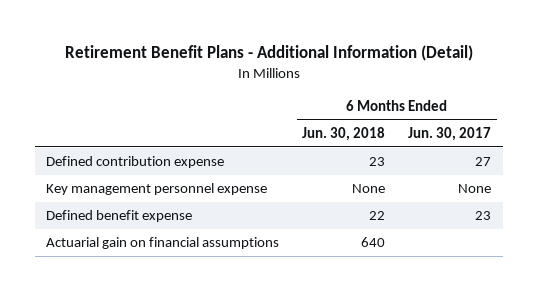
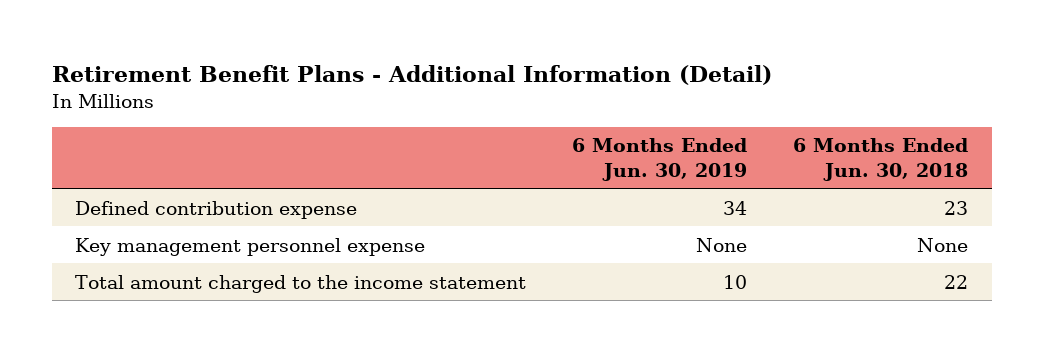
- | 6 Months Ended Jun. 30, 2018 | 6 Months Ended Jun. 30, 2017
+ | 6 Months Ended Jun. 30, 2019 | 6 Months Ended Jun. 30, 2018
- Defined benefit expense | 22 | 23
- Actuarial gain on financial assumptions | 640 |
+ Total amount charged to the income statement | 10 | 22

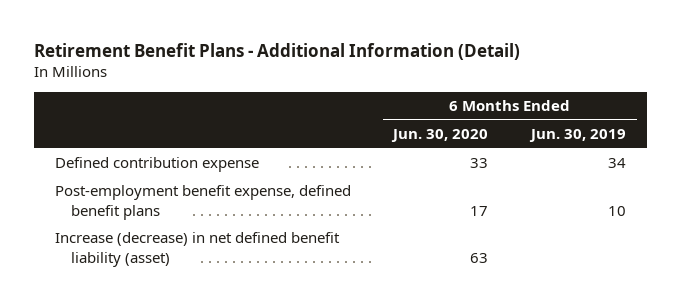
- | 6 Months Ended Jun. 30, 2019 | 6 Months Ended Jun. 30, 2018
+ | 6 Months Ended Jun. 30, 2020 | 6 Months Ended Jun. 30, 2019
- Key management personnel expense | None | None
- Total amount charged to the income statement | 10 | 22
+ Post-employment benefit expense, defined benefit plans | 17 | 10
+ Increase (decrease) in net defined benefit liability (asset) | 63 |

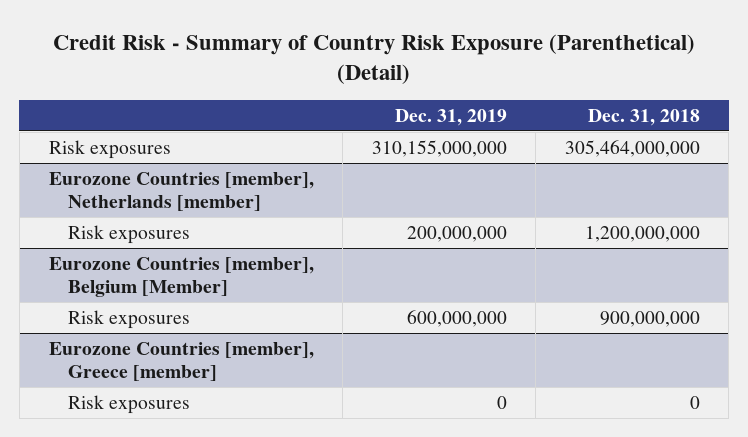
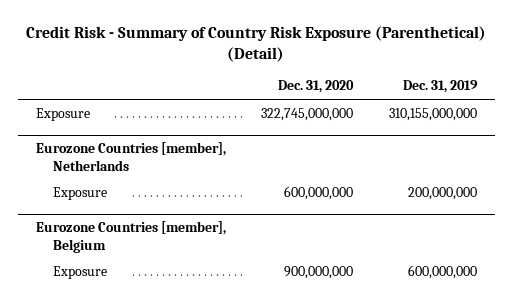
- | Dec. 31, 2019 | Dec. 31, 2018
+ | Dec. 31, 2020 | Dec. 31, 2019
- Risk exposures | 310,155,000,000 | 305,464,000,000
- Eurozone Countries [member], Netherlands [member]
- Risk exposures | 200,000,000 | 1,200,000,000
- Eurozone Countries [member], Belgium [Member]
- Risk exposures | 600,000,000 | 900,000,000
- Eurozone Countries [member], Greece [member]
- Risk exposures | 0 | 0
+ Exposure | 322,745,000,000 | 310,155,000,000
+ Eurozone Countries [member], Netherlands
+ Exposure | 600,000,000 | 200,000,000
+ Eurozone Countries [member], Belgium
+ Exposure | 900,000,000 | 600,000,000

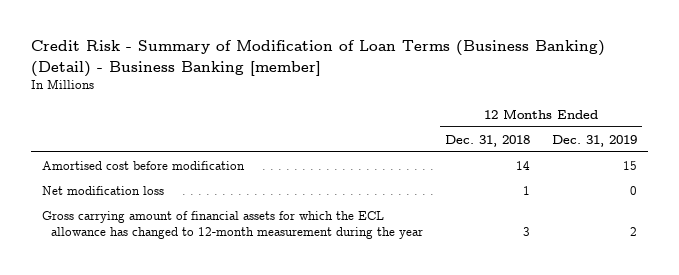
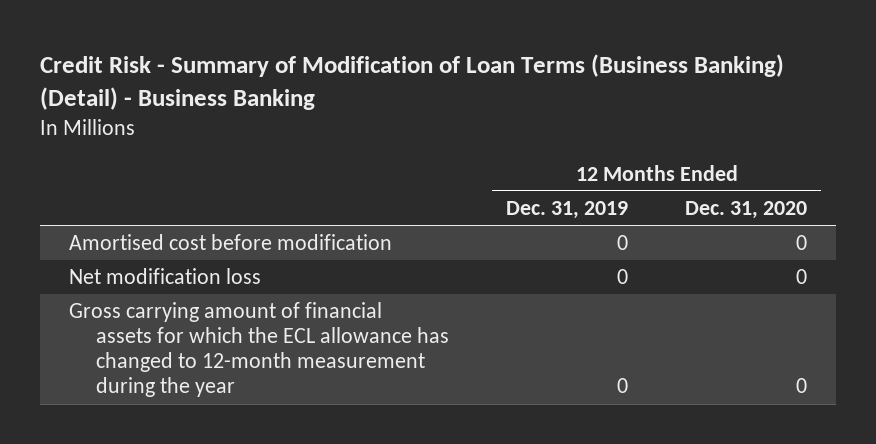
- Credit Risk - Summary of Modification of Loan Terms (Business Banking) (Detail) - Business Banking [member]
+ Credit Risk - Summary of Modification of Loan Terms (Business Banking) (Detail) - Business Banking
- | 12 Months Ended Dec. 31, 2018 | 12 Months Ended Dec. 31, 2019
+ | 12 Months Ended Dec. 31, 2019 | 12 Months Ended Dec. 31, 2020
- Amortised cost before modification | 14 | 15
+ Amortised cost before modification | 0 | 0
- Gross carrying amount of financial assets for which the ECL allowance has changed to 12-month measurement during the year | 3 | 2
+ Gross carrying amount of financial assets for which the ECL allowance has changed to 12-month measurement during the year | 0 | 0

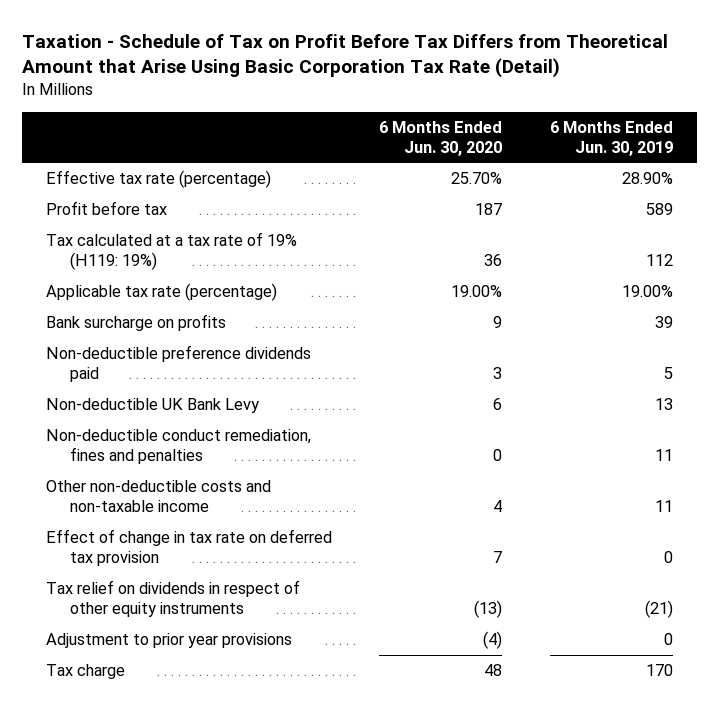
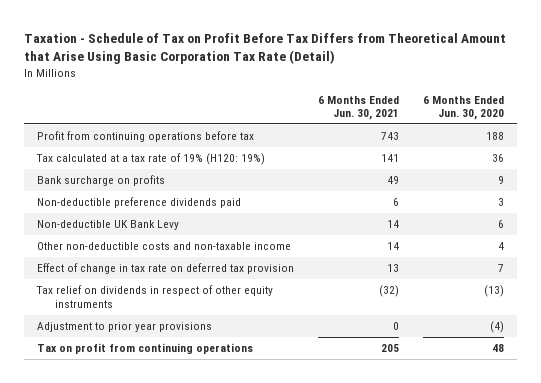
- | 6 Months Ended Jun. 30, 2020 | 6 Months Ended Jun. 30, 2019
+ | 6 Months Ended Jun. 30, 2021 | 6 Months Ended Jun. 30, 2020
- Effective tax rate (percentage) | 25.70% | 28.90%
- Profit before tax | 187 | 589
- Tax calculated at a tax rate of 19% (H119: 19%) | 36 | 112
- Applicable tax rate (percentage) | 19.00% | 19.00%
+ Profit from continuing operations before tax | 743 | 188
+ Tax calculated at a tax rate of 19% (H120: 19%) | 141 | 36
- Non-deductible conduct remediation, fines and penalties | 0 | 11
- Tax charge | 48 | 170
+ Tax on profit from continuing operations | 205 | 48

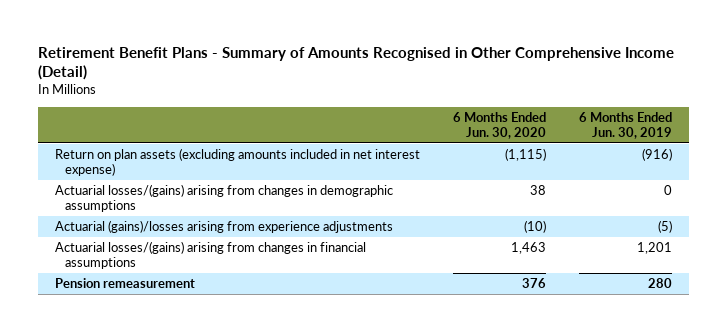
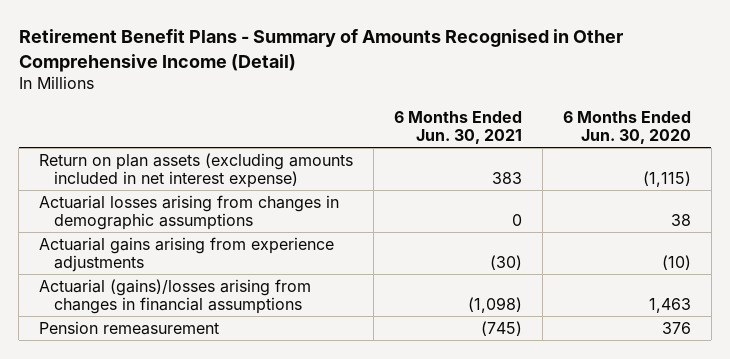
- | 6 Months Ended Jun. 30, 2020 | 6 Months Ended Jun. 30, 2019
+ | 6 Months Ended Jun. 30, 2021 | 6 Months Ended Jun. 30, 2020
- Actuarial losses/(gains) arising from changes in demographic assumptions | 38 | 0
- Actuarial (gains)/losses arising from experience adjustments | (10) | (5)
- Actuarial losses/(gains) arising from changes in financial assumptions | 1,463 | 1,201
+ Actuarial losses arising from changes in demographic assumptions | 0 | 38
+ Actuarial gains arising from experience adjustments | (30) | (10)
+ Actuarial (gains)/losses arising from changes in financial assumptions | (1,098) | 1,463

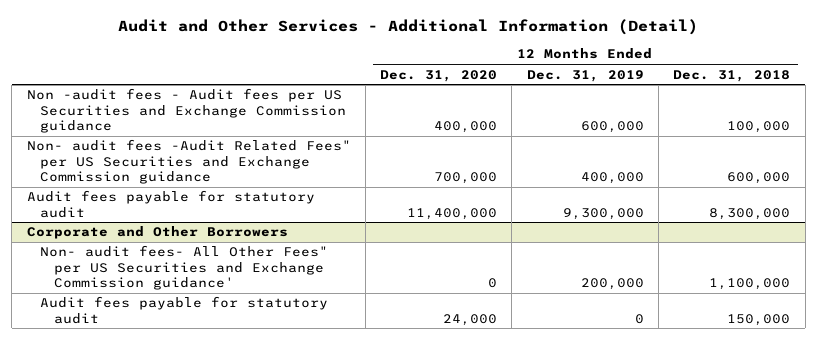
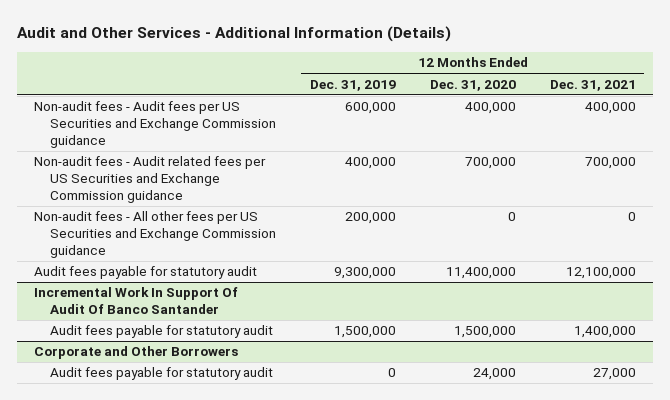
- Audit and Other Services - Additional Information (Detail)
+ Audit and Other Services - Additional Information (Details)
- | 12 Months Ended Dec. 31, 2020 | 12 Months Ended Dec. 31, 2019 | 12 Months Ended Dec. 31, 2018
+ | 12 Months Ended Dec. 31, 2019 | 12 Months Ended Dec. 31, 2020 | 12 Months Ended Dec. 31, 2021
- Non -audit fees - Audit fees per US Securities and Exchange Commission guidance | 400,000 | 600,000 | 100,000
- Non- audit fees -Audit Related Fees" per US Securities and Exchange Commission guidance | 700,000 | 400,000 | 600,000
+ Non-audit fees - Audit fees per US Securities and Exchange Commission guidance | 600,000 | 400,000 | 400,000
+ Non-audit fees - Audit related fees per US Securities and Exchange Commission guidance | 400,000 | 700,000 | 700,000
+ Non-audit fees - All other fees per US Securities and Exchange Commission guidance | 200,000 | 0 | 0
+ Incremental Work In Support Of Audit Of Banco Santander
+ Audit fees payable for statutory audit | 1,500,000 | 1,500,000 | 1,400,000
@ Corporate and Other Borrowers
- Non- audit fees- All Other Fees" per US Securities and Exchange Commission guidance' | 0 | 200,000 | 1,100,000

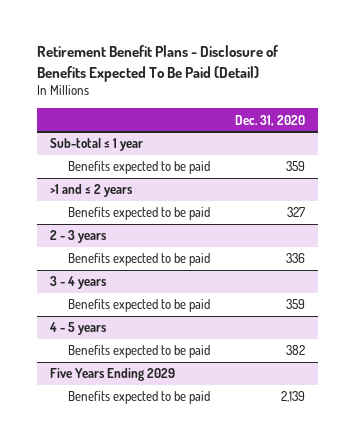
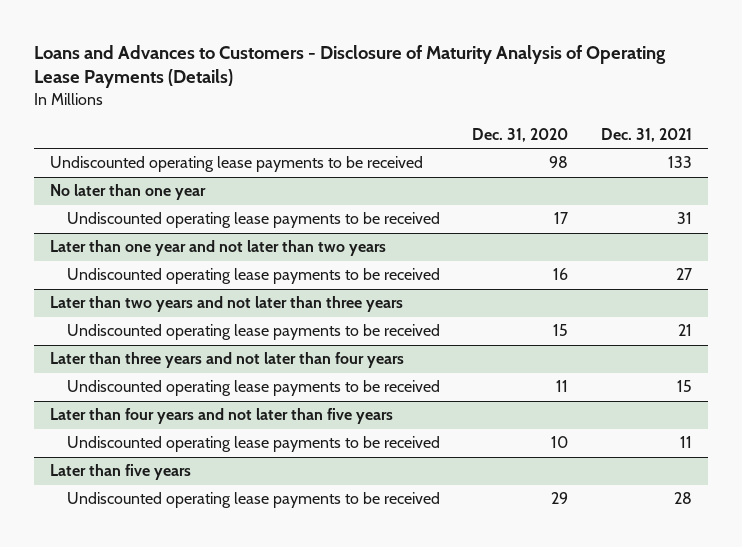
- Retirement Benefit Plans - Disclosure of Benefits Expected To Be Paid (Detail)
+ Loans and Advances to Customers - Disclosure of Maturity Analysis of Operating Lease Payments (Details)
- | Dec. 31, 2020
+ | Dec. 31, 2020 | Dec. 31, 2021
- Sub-total ≤ 1 year
- Benefits expected to be paid | 359
- >1 and ≤ 2 years
- Benefits expected to be paid | 327
- 2 - 3 years
- Benefits expected to be paid | 336
- 3 - 4 years
- Benefits expected to be paid | 359
- 4 - 5 years
- Benefits expected to be paid | 382
- Five Years Ending 2029
- Benefits expected to be paid | 2,139
+ Undiscounted operating lease payments to be received | 98 | 133
+ No later than one year
+ Undiscounted operating lease payments to be received | 17 | 31
+ Later than one year and not later than two years
+ Undiscounted operating lease payments to be received | 16 | 27
+ Later than two years and not later than three years
+ Undiscounted operating lease payments to be received | 15 | 21
+ Later than three years and not later than four years
+ Undiscounted operating lease payments to be received | 11 | 15
+ Later than four years and not later than five years
+ Undiscounted operating lease payments to be received | 10 | 11
+ Later than five years
+ Undiscounted operating lease payments to be received | 29 | 28

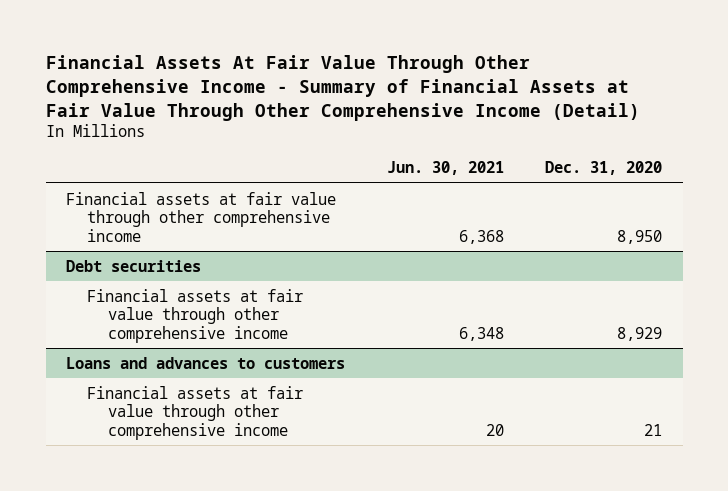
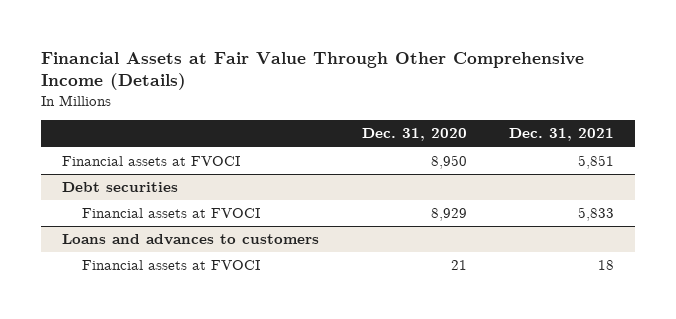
- Financial Assets At Fair Value Through Other Comprehensive Income - Summary of Financial Assets at Fair Value Through Other Comprehensive Income (Detail)
+ Financial Assets at Fair Value Through Other Comprehensive Income (Details)
- | Jun. 30, 2021 | Dec. 31, 2020
+ | Dec. 31, 2020 | Dec. 31, 2021
- Financial assets at fair value through other comprehensive income | 6,368 | 8,950
+ Financial assets at FVOCI | 8,950 | 5,851
@ Debt securities
- Financial assets at fair value through other comprehensive income | 6,348 | 8,929
+ Financial assets at FVOCI | 8,929 | 5,833
@ Loans and advances to customers
- Financial assets at fair value through other comprehensive income | 20 | 21
+ Financial assets at FVOCI | 21 | 18

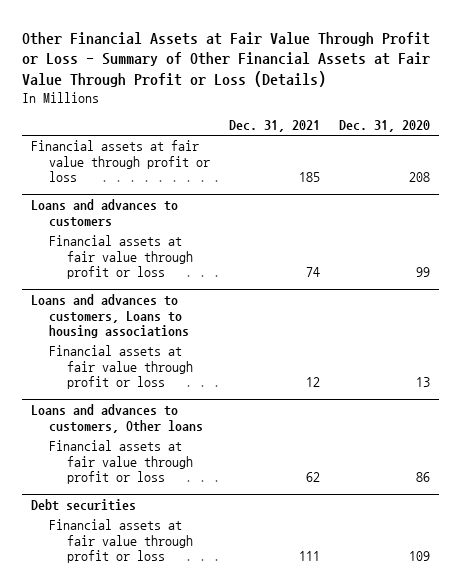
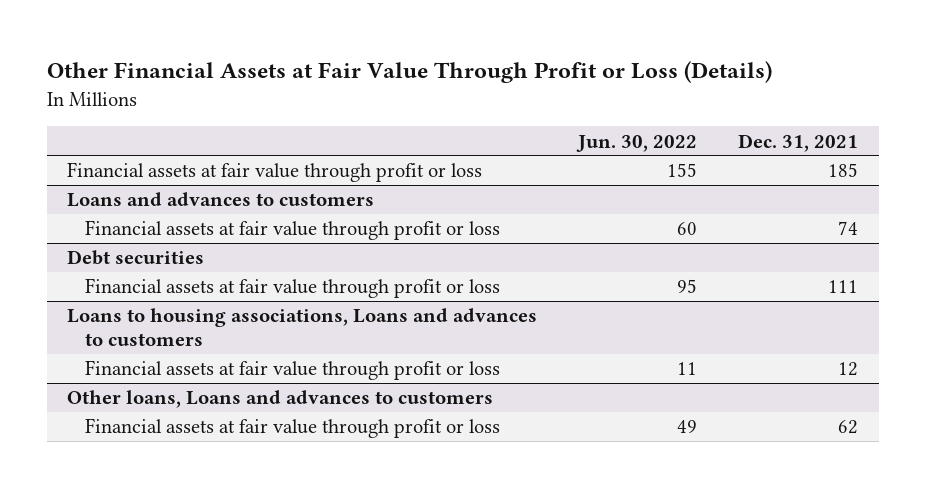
- Other Financial Assets at Fair Value Through Profit or Loss - Summary of Other Financial Assets at Fair Value Through Profit or Loss (Details)
+ Other Financial Assets at Fair Value Through Profit or Loss (Details)
- | Dec. 31, 2021 | Dec. 31, 2020
+ | Jun. 30, 2022 | Dec. 31, 2021
- Loans and advances to customers, Loans to housing associations
- Financial assets at fair value through profit or loss | 12 | 13
- Loans and advances to customers, Other loans
- Financial assets at fair value through profit or loss | 62 | 86
+ Loans to housing associations, Loans and advances to customers
+ Financial assets at fair value through profit or loss | 11 | 12
+ Other loans, Loans and advances to customers
+ Financial assets at fair value through profit or loss | 49 | 62

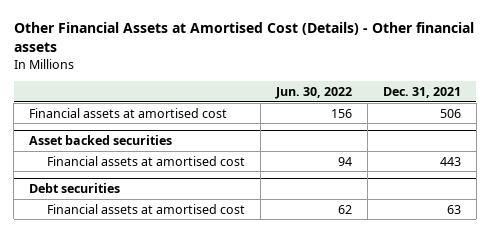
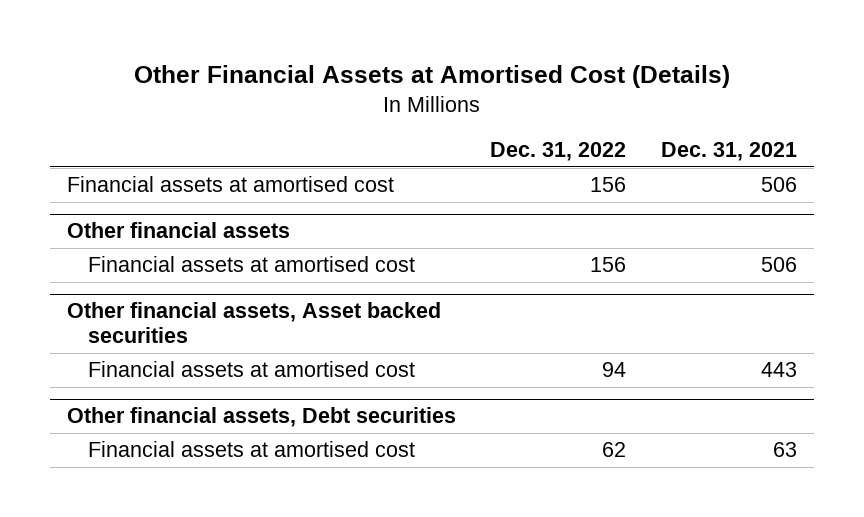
- Other Financial Assets at Amortised Cost (Details) - Other financial assets
+ Other Financial Assets at Amortised Cost (Details)
- | Jun. 30, 2022 | Dec. 31, 2021
+ | Dec. 31, 2022 | Dec. 31, 2021
- Asset backed securities
+ Other financial assets
+ Financial assets at amortised cost | 156 | 506
+ Other financial assets, Asset backed securities
- Debt securities
+ Other financial assets, Debt securities

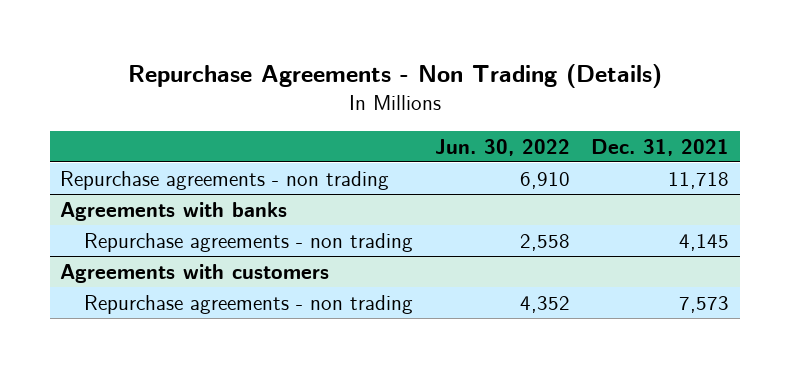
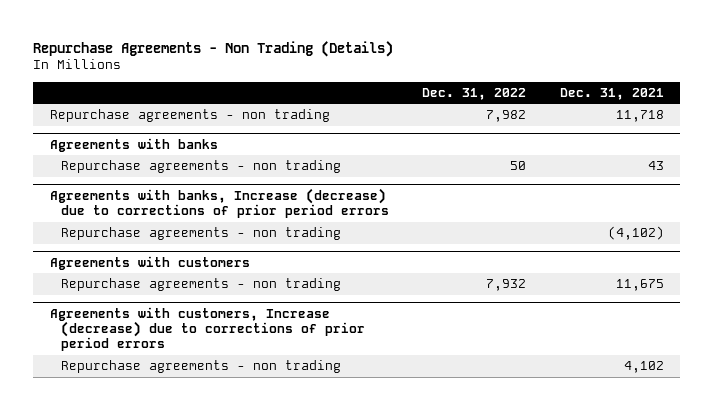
- | Jun. 30, 2022 | Dec. 31, 2021
+ | Dec. 31, 2022 | Dec. 31, 2021
@ Agreements with banks
- Repurchase agreements - non trading | 2,558 | 4,145
+ Repurchase agreements - non trading | 50 | 43
+ Agreements with banks, Increase (decrease) due to corrections of prior period errors
+ Repurchase agreements - non trading | | (4,102)
@ Agreements with customers
- Repurchase agreements - non trading | 4,352 | 7,573
+ Repurchase agreements - non trading | 7,932 | 11,675
+ Agreements with customers, Increase (decrease) due to corrections of prior period errors
+ Repurchase agreements - non trading | | 4,102

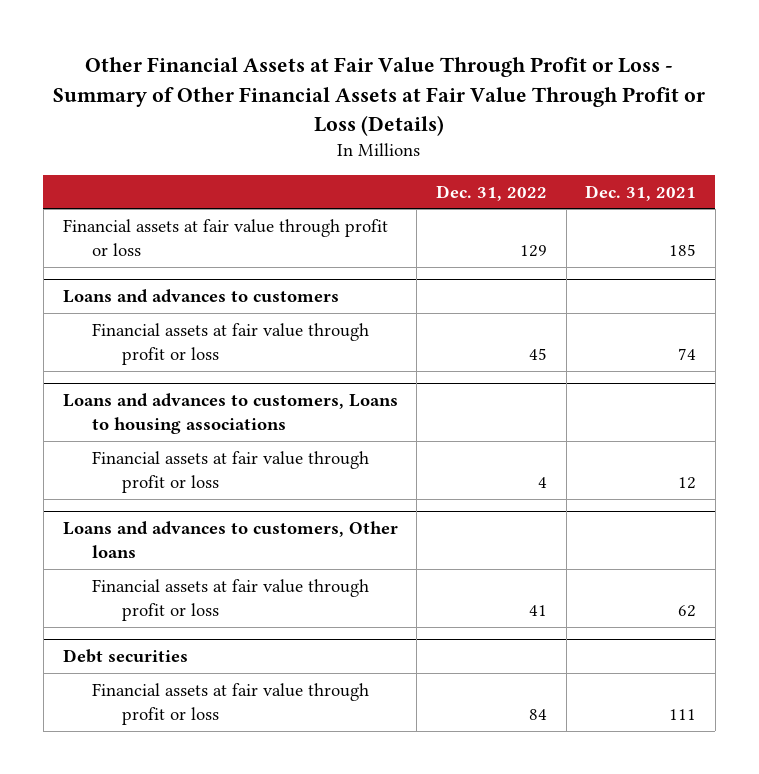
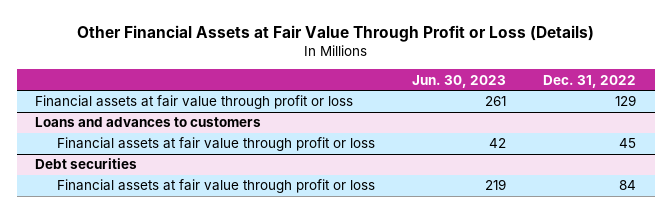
- Other Financial Assets at Fair Value Through Profit or Loss - Summary of Other Financial Assets at Fair Value Through Profit or Loss (Details)
+ Other Financial Assets at Fair Value Through Profit or Loss (Details)
- | Dec. 31, 2022 | Dec. 31, 2021
+ | Jun. 30, 2023 | Dec. 31, 2022
- Loans and advances to customers, Loans to housing associations
- Financial assets at fair value through profit or loss | 4 | 12
- Loans and advances to customers, Other loans
- Financial assets at fair value through profit or loss | 41 | 62

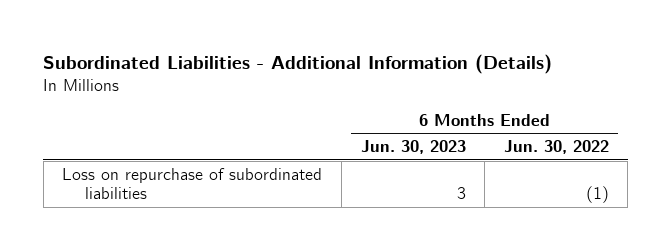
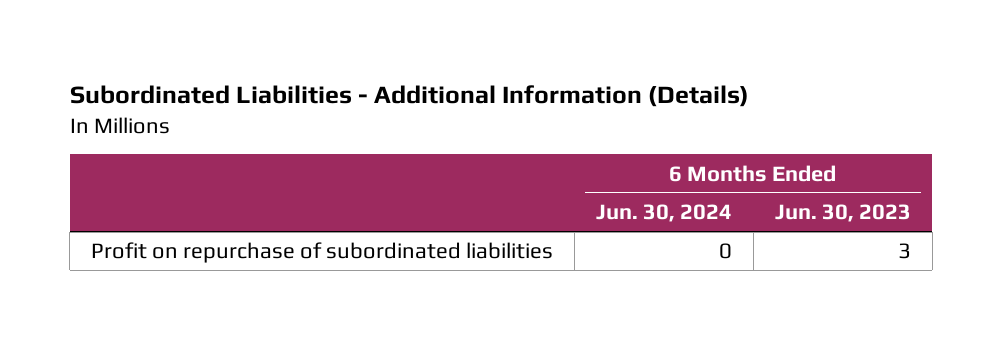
- | 6 Months Ended Jun. 30, 2023 | 6 Months Ended Jun. 30, 2022
+ | 6 Months Ended Jun. 30, 2024 | 6 Months Ended Jun. 30, 2023
- Loss on repurchase of subordinated liabilities | 3 | (1)
+ Profit on repurchase of subordinated liabilities | 0 | 3

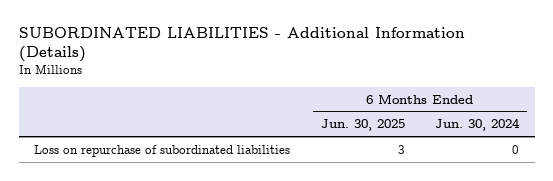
- Subordinated Liabilities - Additional Information (Details)
+ SUBORDINATED LIABILITIES - Additional Information (Details)
- | 6 Months Ended Jun. 30, 2024 | 6 Months Ended Jun. 30, 2023
+ | 6 Months Ended Jun. 30, 2025 | 6 Months Ended Jun. 30, 2024
- Profit on repurchase of subordinated liabilities | 0 | 3
+ Loss on repurchase of subordinated liabilities | 3 | 0

